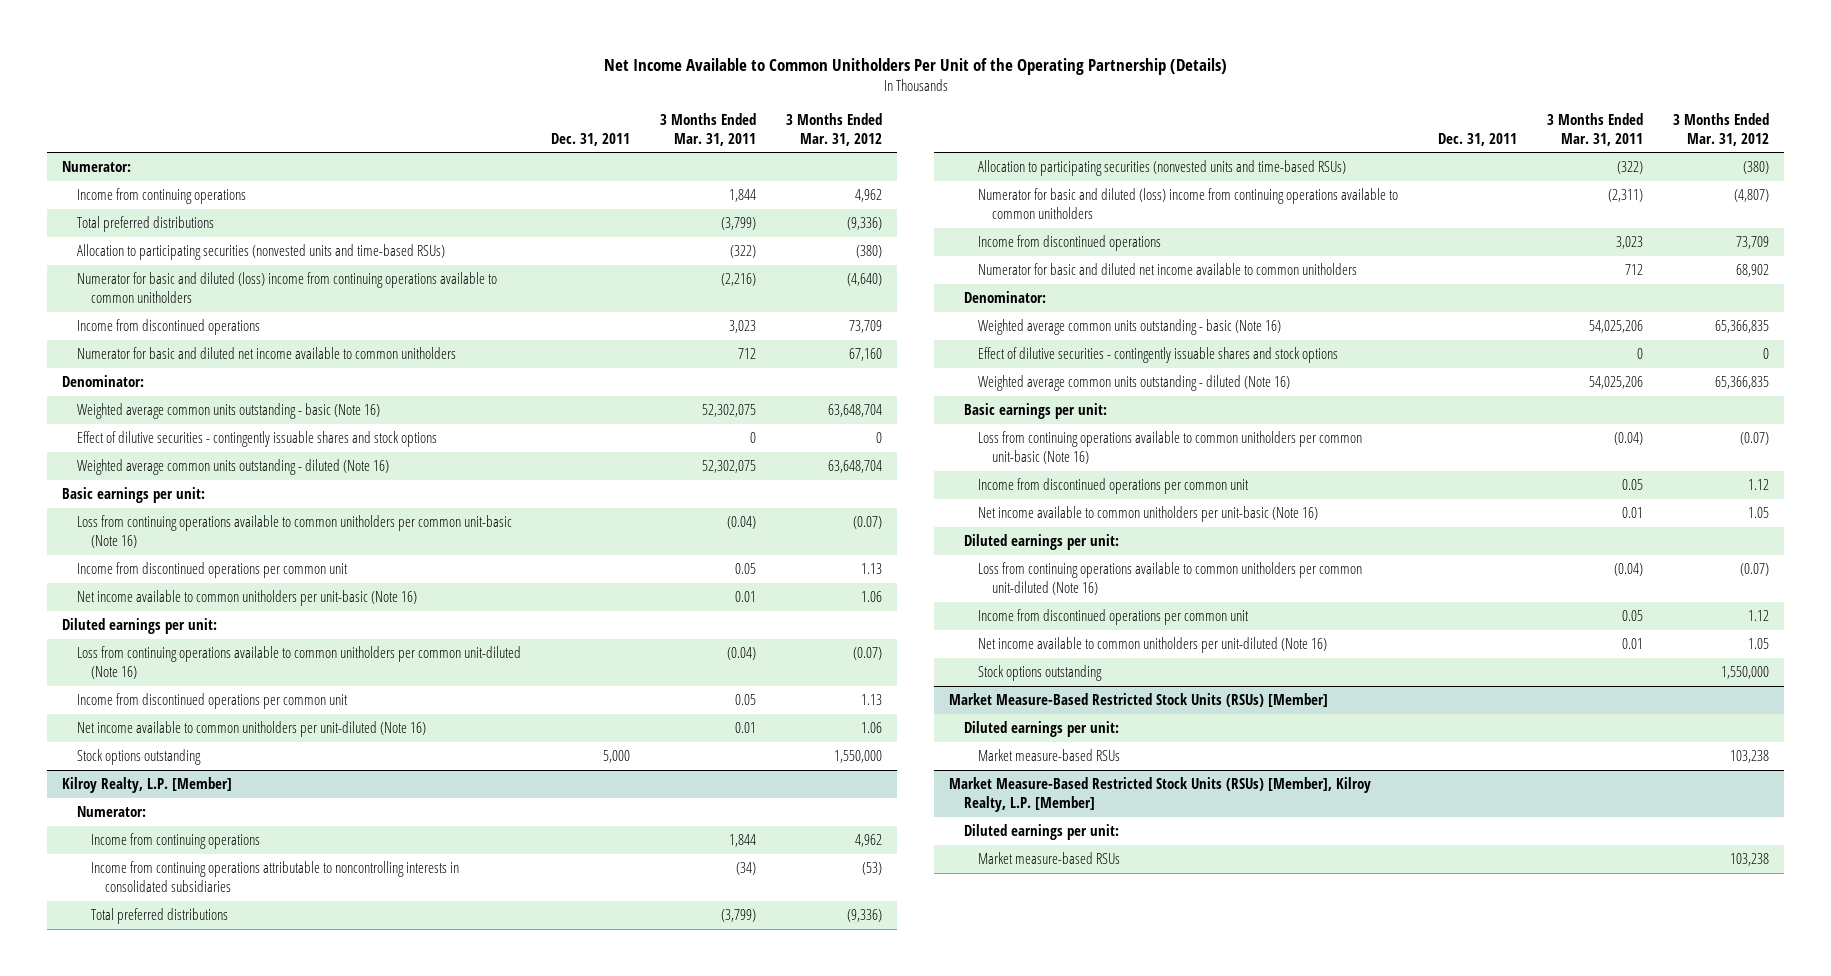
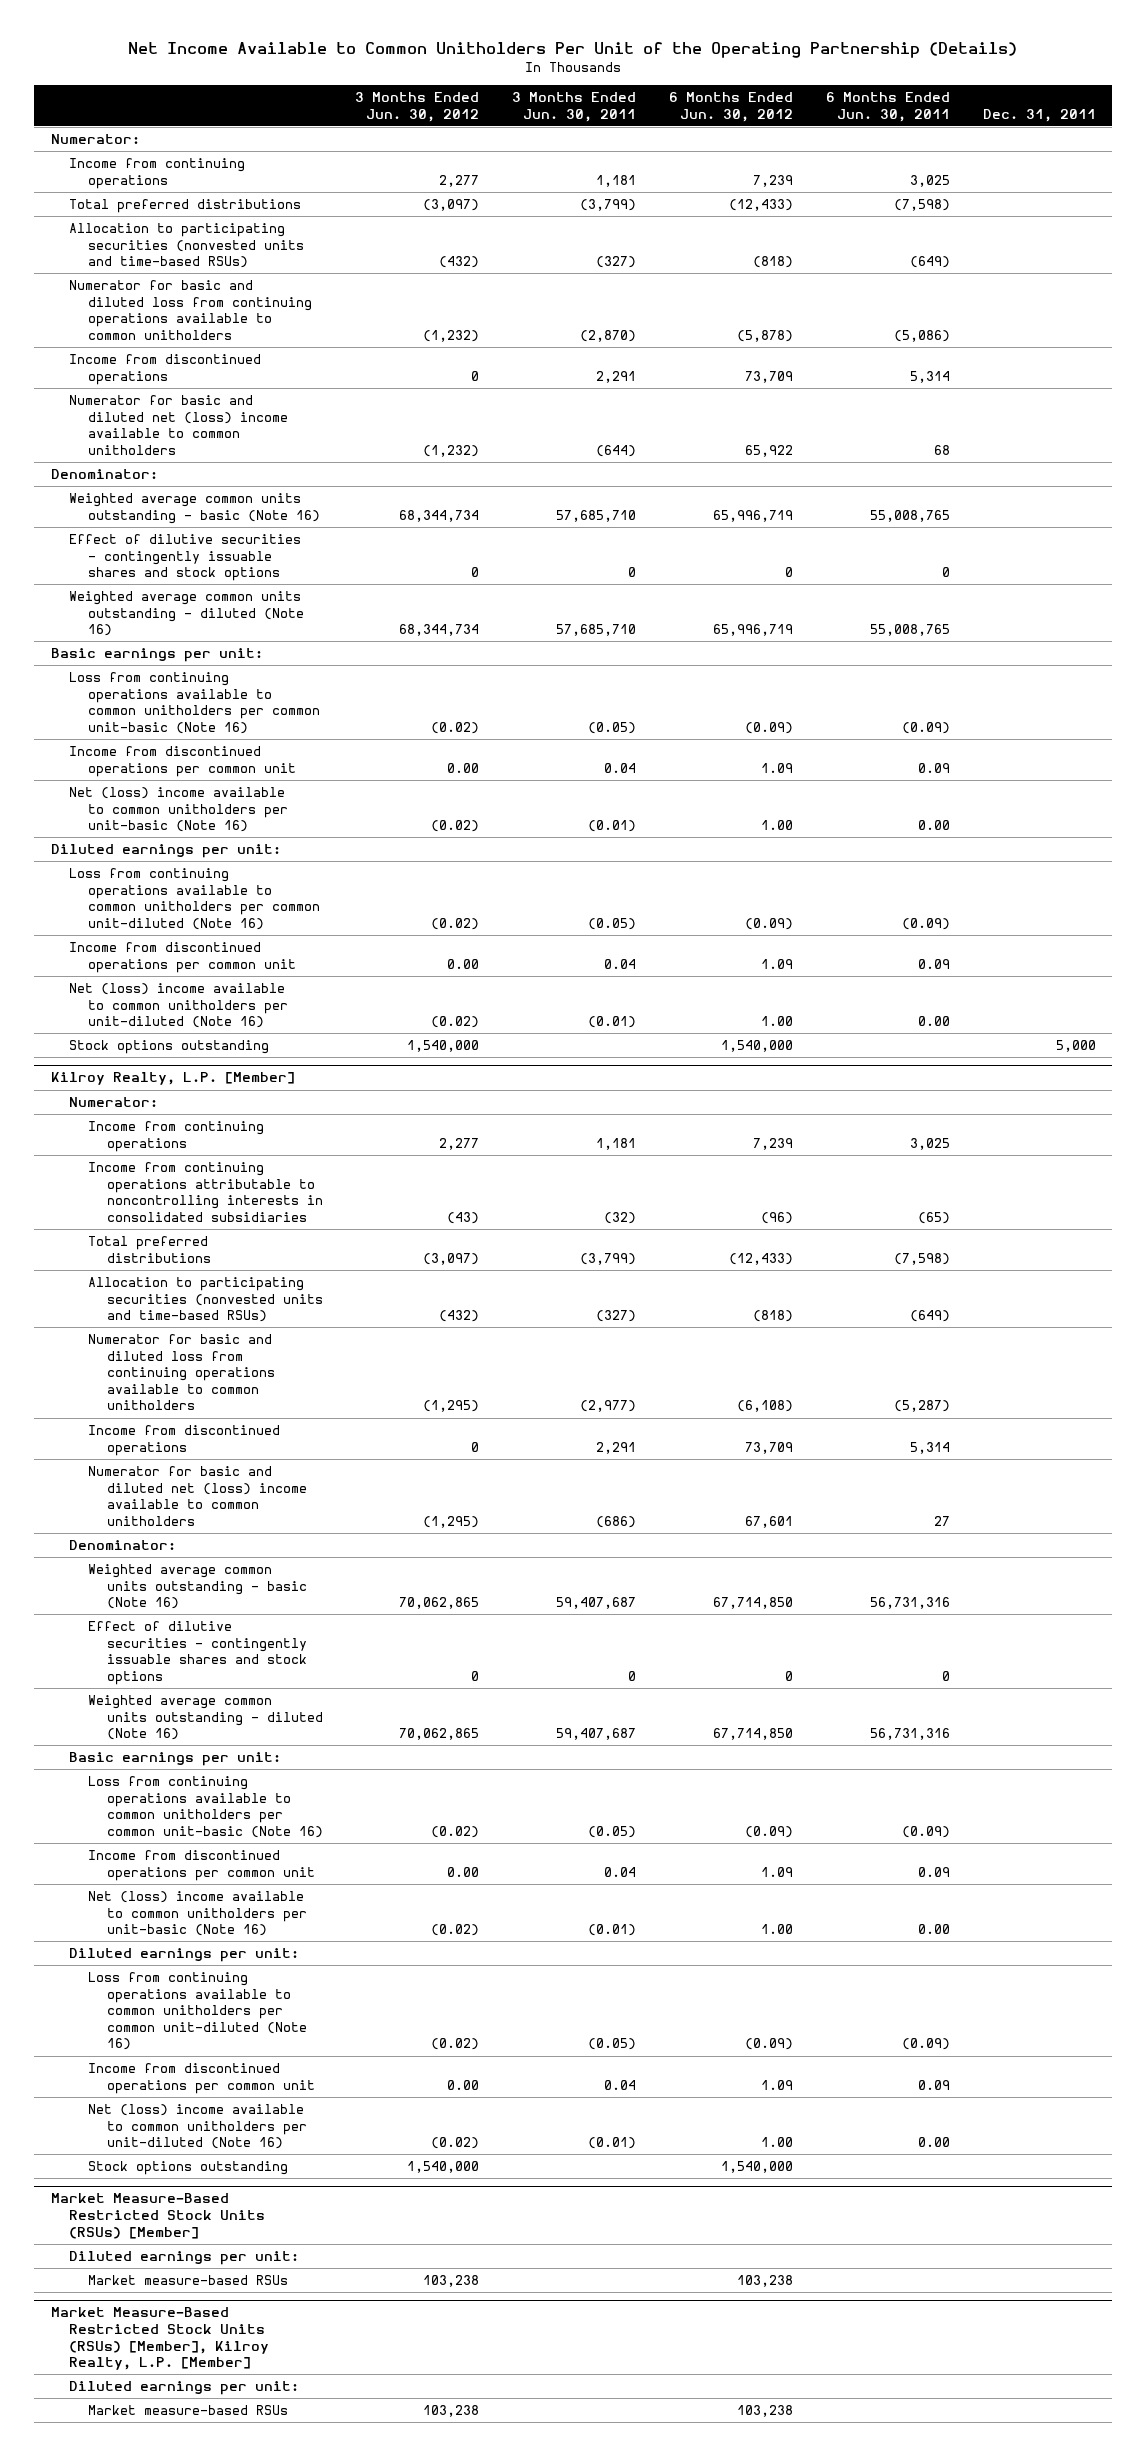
- | Dec. 31, 2011 | 3 Months Ended Mar. 31, 2011 | 3 Months Ended Mar. 31, 2012
+ | 3 Months Ended Jun. 30, 2012 | 3 Months Ended Jun. 30, 2011 | 6 Months Ended Jun. 30, 2012 | 6 Months Ended Jun. 30, 2011 | Dec. 31, 2011
- Numerator for basic and diluted (loss) income from continuing operations available to common unitholders | | (2,216) | (4,640)
+ Numerator for basic and diluted loss from continuing operations available to common unitholders | (1,232) | (2,870) | (5,878) | (5,086) |
- Numerator for basic and diluted net income available to common unitholders | | 712 | 67,160
+ Numerator for basic and diluted net (loss) income available to common unitholders | (1,232) | (644) | 65,922 | 68 |
- Net income available to common unitholders per unit-basic (Note 16) | | 0.01 | 1.06
+ Net (loss) income available to common unitholders per unit-basic (Note 16) | (0.02) | (0.01) | 1.00 | 0.00 |
- Net income available to common unitholders per unit-diluted (Note 16) | | 0.01 | 1.06
+ Net (loss) income available to common unitholders per unit-diluted (Note 16) | (0.02) | (0.01) | 1.00 | 0.00 |
@ Kilroy Realty, L.P. [Member]
- Numerator for basic and diluted (loss) income from continuing operations available to common unitholders | | (2,311) | (4,807)
+ Numerator for basic and diluted loss from continuing operations available to common unitholders | (1,295) | (2,977) | (6,108) | (5,287) |
- Numerator for basic and diluted net income available to common unitholders | | 712 | 68,902
+ Numerator for basic and diluted net (loss) income available to common unitholders | (1,295) | (686) | 67,601 | 27 |
- Net income available to common unitholders per unit-basic (Note 16) | | 0.01 | 1.05
+ Net (loss) income available to common unitholders per unit-basic (Note 16) | (0.02) | (0.01) | 1.00 | 0.00 |
- Net income available to common unitholders per unit-diluted (Note 16) | | 0.01 | 1.05
+ Net (loss) income available to common unitholders per unit-diluted (Note 16) | (0.02) | (0.01) | 1.00 | 0.00 |

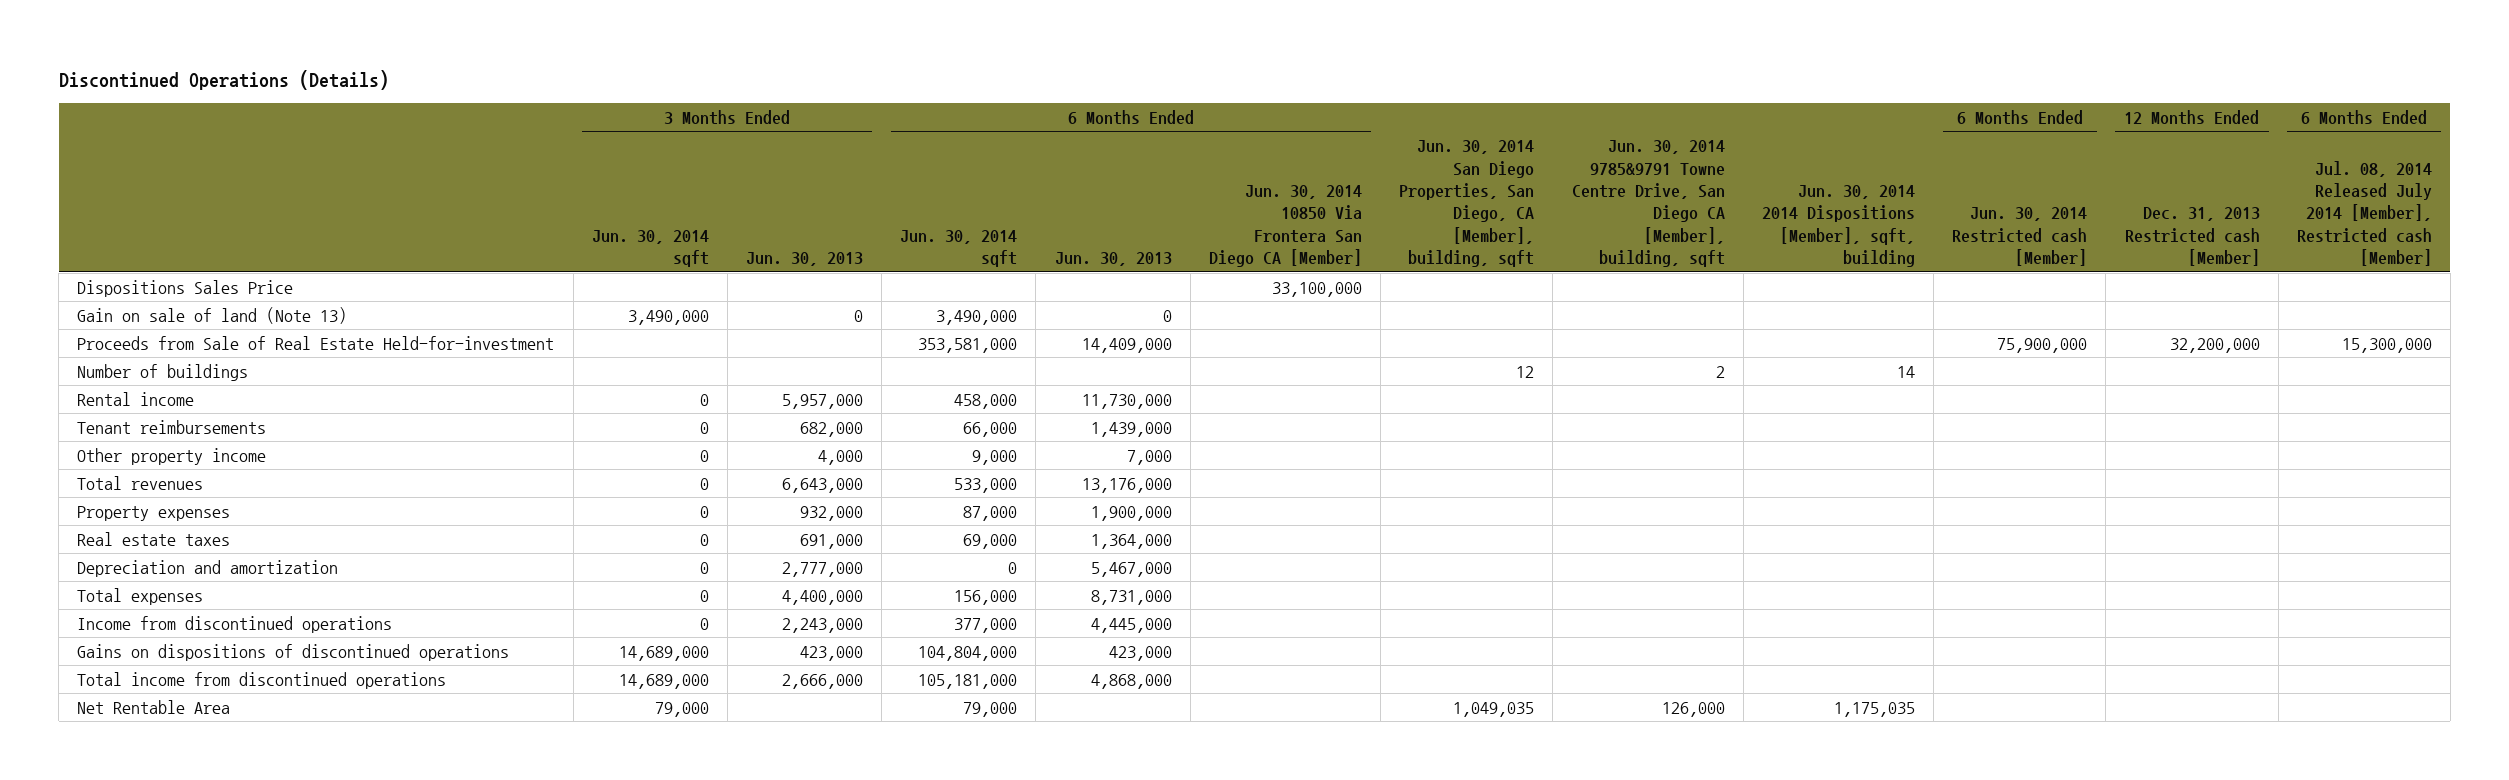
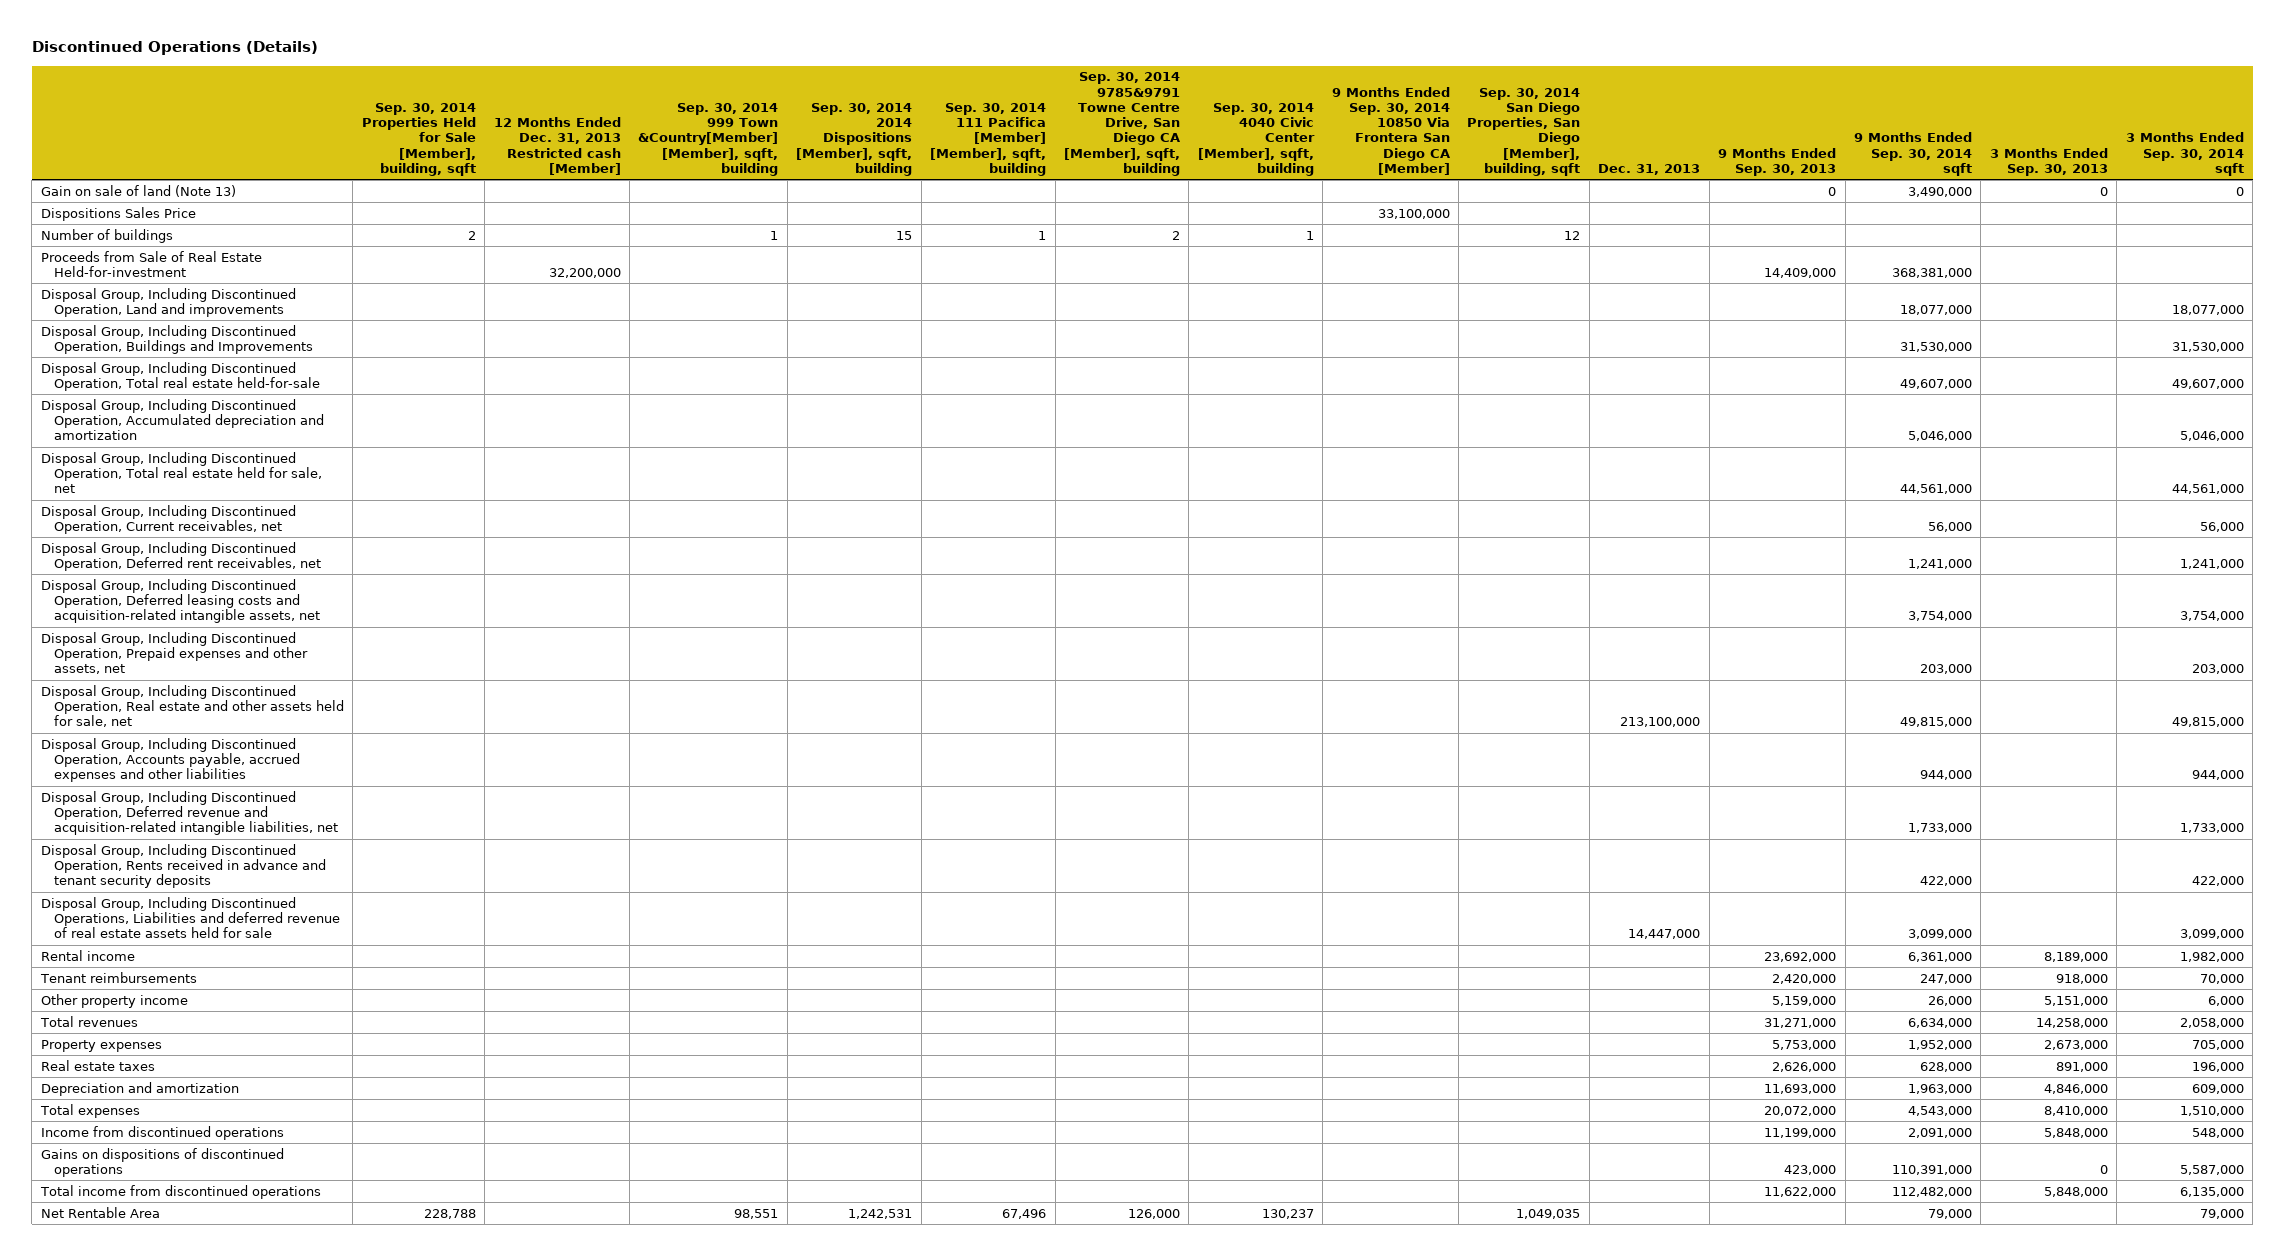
- | 3 Months Ended Jun. 30, 2014 sqft | 3 Months Ended Jun. 30, 2013 | 6 Months Ended Jun. 30, 2014 sqft | 6 Months Ended Jun. 30, 2013 | 6 Months Ended Jun. 30, 2014 10850 Via Frontera San Diego CA [Member] | Jun. 30, 2014 San Diego Properties, San Diego, CA [Member], building, sqft | Jun. 30, 2014 9785&9791 Towne Centre Drive, San Diego CA [Member], building, sqft | Jun. 30, 2014 2014 Dispositions [Member], sqft, building | 6 Months Ended Jun. 30, 2014 Restricted cash [Member] | 12 Months Ended Dec. 31, 2013 Restricted cash [Member] | 6 Months Ended Jul. 08, 2014 Released July 2014 [Member], Restricted cash [Member]
+ | Sep. 30, 2014 Properties Held for Sale [Member], building, sqft | 12 Months Ended Dec. 31, 2013 Restricted cash [Member] | Sep. 30, 2014 999 Town &Country[Member] [Member], sqft, building | Sep. 30, 2014 2014 Dispositions [Member], sqft, building | Sep. 30, 2014 111 Pacifica [Member] [Member], sqft, building | Sep. 30, 2014 9785&9791 Towne Centre Drive, San Diego CA [Member], sqft, building | Sep. 30, 2014 4040 Civic Center [Member], sqft, building | 9 Months Ended Sep. 30, 2014 10850 Via Frontera San Diego CA [Member] | Sep. 30, 2014 San Diego Properties, San Diego [Member], building, sqft | Dec. 31, 2013 | 9 Months Ended Sep. 30, 2013 | 9 Months Ended Sep. 30, 2014 sqft | 3 Months Ended Sep. 30, 2013 | 3 Months Ended Sep. 30, 2014 sqft
moved down: Dispositions Sales Price | | | | | | | | 33,100,000 | | | | | |
moved down: Proceeds from Sale of Real Estate Held-for-investment | | 32,200,000 | | | | | | | | | 14,409,000 | 368,381,000 | |
+ Disposal Group, Including Discontinued Operation, Land and improvements | | | | | | | | | | | | 18,077,000 | | 18,077,000
+ Disposal Group, Including Discontinued Operation, Buildings and Improvements | | | | | | | | | | | | 31,530,000 | | 31,530,000
+ Disposal Group, Including Discontinued Operation, Total real estate held-for-sale | | | | | | | | | | | | 49,607,000 | | 49,607,000
+ Disposal Group, Including Discontinued Operation, Accumulated depreciation and amortization | | | | | | | | | | | | 5,046,000 | | 5,046,000
+ Disposal Group, Including Discontinued Operation, Total real estate held for sale, net | | | | | | | | | | | | 44,561,000 | | 44,561,000
+ Disposal Group, Including Discontinued Operation, Current receivables, net | | | | | | | | | | | | 56,000 | | 56,000
+ Disposal Group, Including Discontinued Operation, Deferred rent receivables, net | | | | | | | | | | | | 1,241,000 | | 1,241,000
+ Disposal Group, Including Discontinued Operation, Deferred leasing costs and acquisition-related intangible assets, net | | | | | | | | | | | | 3,754,000 | | 3,754,000
+ Disposal Group, Including Discontinued Operation, Prepaid expenses and other assets, net | | | | | | | | | | | | 203,000 | | 203,000
+ Disposal Group, Including Discontinued Operation, Real estate and other assets held for sale, net | | | | | | | | | | 213,100,000 | | 49,815,000 | | 49,815,000
+ Disposal Group, Including Discontinued Operation, Accounts payable, accrued expenses and other liabilities | | | | | | | | | | | | 944,000 | | 944,000
+ Disposal Group, Including Discontinued Operation, Deferred revenue and acquisition-related intangible liabilities, net | | | | | | | | | | | | 1,733,000 | | 1,733,000
+ Disposal Group, Including Discontinued Operation, Rents received in advance and tenant security deposits | | | | | | | | | | | | 422,000 | | 422,000
+ Disposal Group, Including Discontinued Operations, Liabilities and deferred revenue of real estate assets held for sale | | | | | | | | | | 14,447,000 | | 3,099,000 | | 3,099,000

